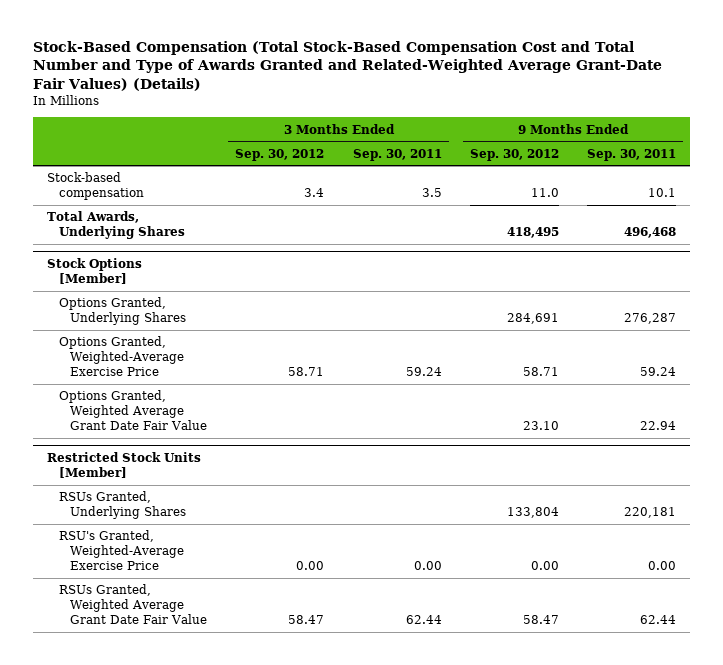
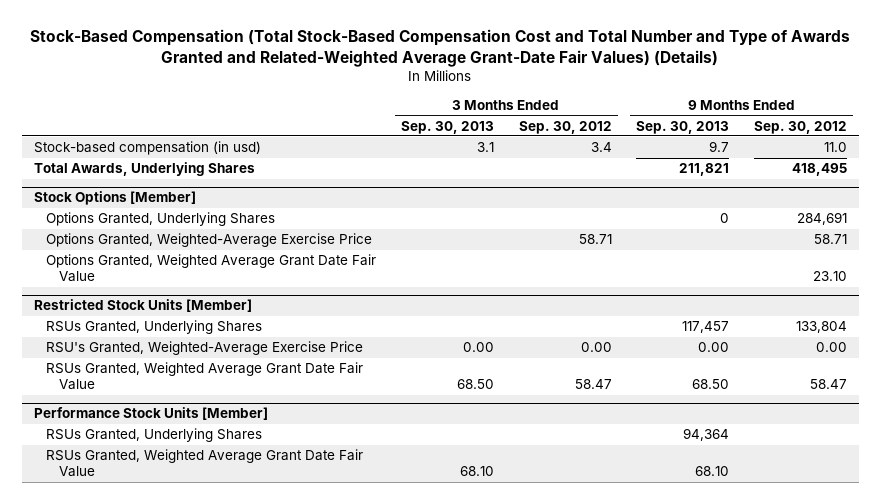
- | 3 Months Ended Sep. 30, 2012 | 3 Months Ended Sep. 30, 2011 | 9 Months Ended Sep. 30, 2012 | 9 Months Ended Sep. 30, 2011
+ | 3 Months Ended Sep. 30, 2013 | 3 Months Ended Sep. 30, 2012 | 9 Months Ended Sep. 30, 2013 | 9 Months Ended Sep. 30, 2012
- Stock-based compensation | 3.4 | 3.5 | 11.0 | 10.1
+ Stock-based compensation (in usd) | 3.1 | 3.4 | 9.7 | 11.0
+ Performance Stock Units [Member]
+ RSUs Granted, Underlying Shares | | | 94,364 |
+ RSUs Granted, Weighted Average Grant Date Fair Value | 68.10 | | 68.10 |

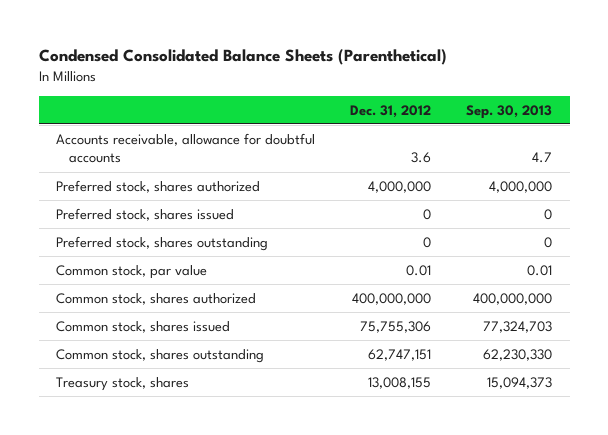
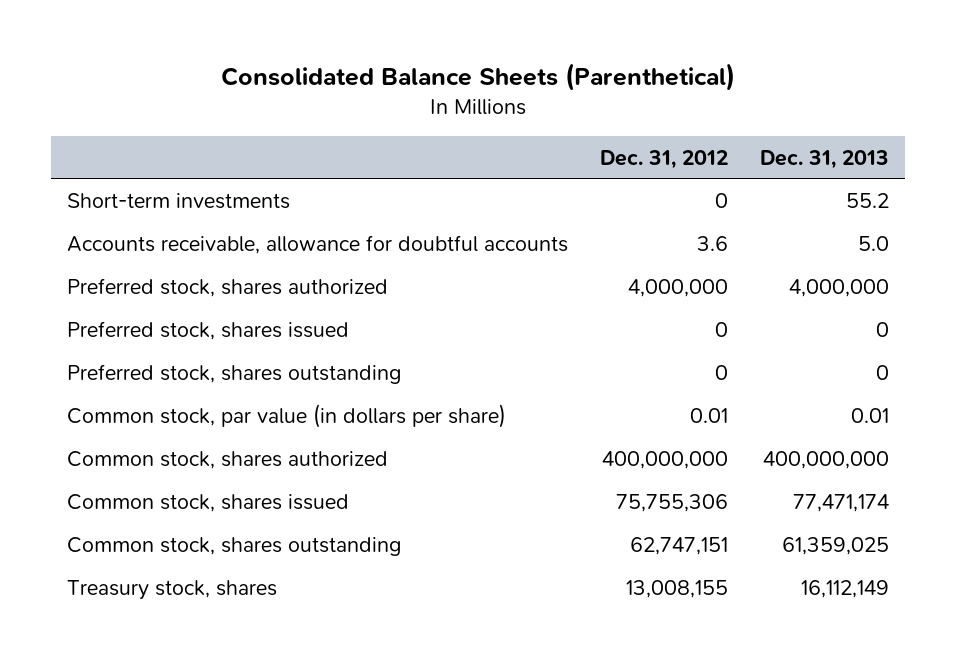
- Condensed Consolidated Balance Sheets (Parenthetical)
+ Consolidated Balance Sheets (Parenthetical)
- | Dec. 31, 2012 | Sep. 30, 2013
+ | Dec. 31, 2012 | Dec. 31, 2013
+ Short-term investments | 0 | 55.2
- Common stock, par value | 0.01 | 0.01
+ Common stock, par value (in dollars per share) | 0.01 | 0.01

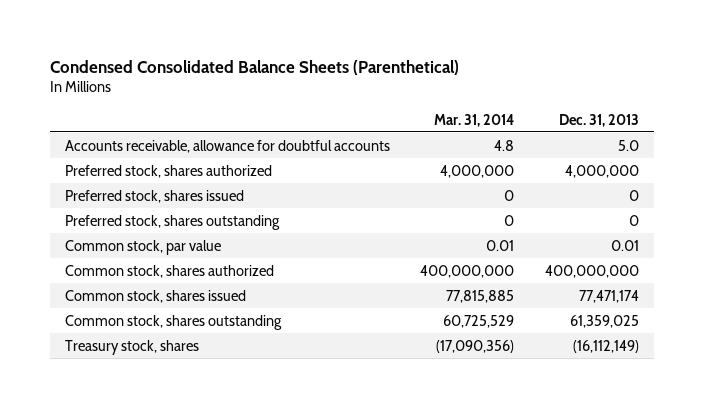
- Consolidated Balance Sheets (Parenthetical)
+ Condensed Consolidated Balance Sheets (Parenthetical)
- | Dec. 31, 2012 | Dec. 31, 2013
+ | Mar. 31, 2014 | Dec. 31, 2013
- Short-term investments | 0 | 55.2
- Common stock, par value (in dollars per share) | 0.01 | 0.01
+ Common stock, par value | 0.01 | 0.01
- Treasury stock, shares | 13,008,155 | 16,112,149
+ Treasury stock, shares | (17,090,356) | (16,112,149)

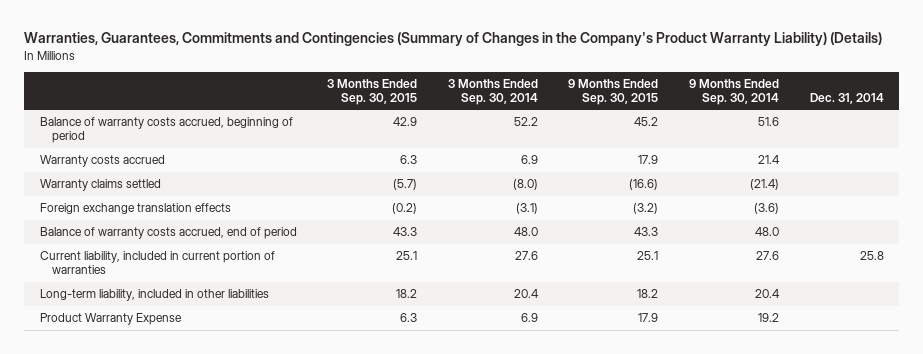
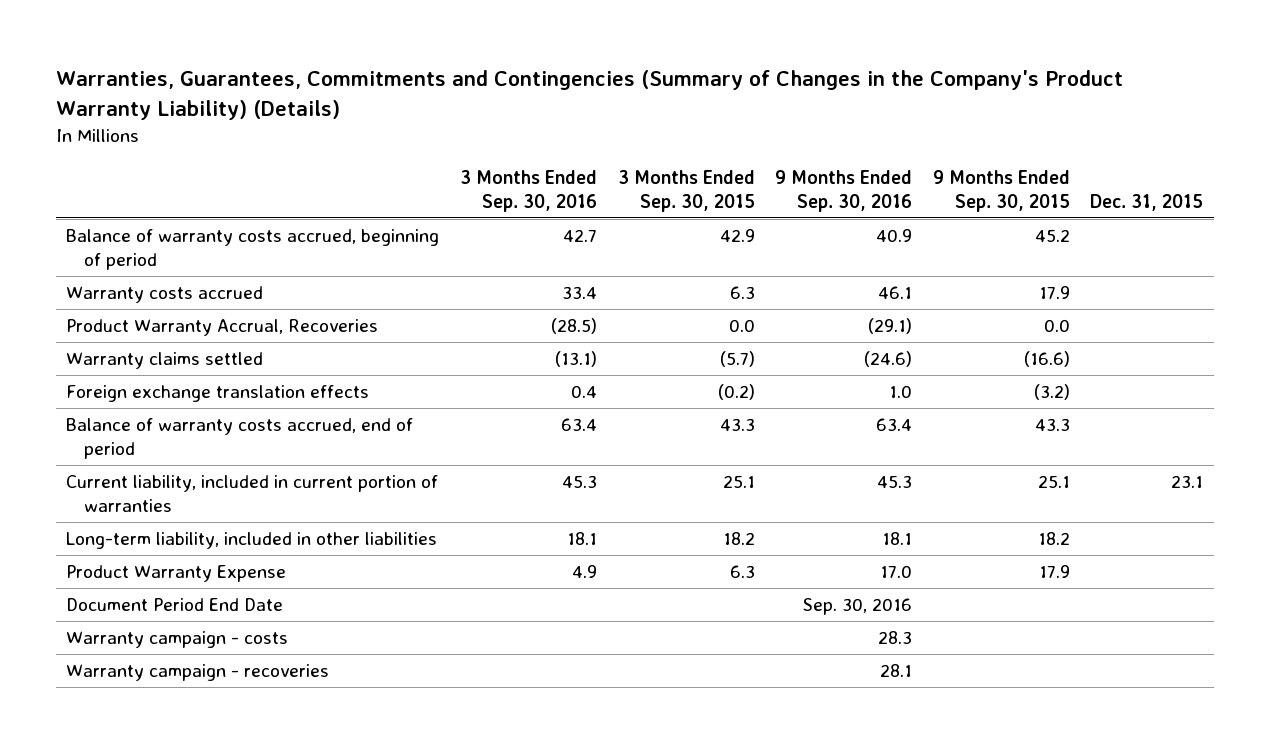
- | 3 Months Ended Sep. 30, 2015 | 3 Months Ended Sep. 30, 2014 | 9 Months Ended Sep. 30, 2015 | 9 Months Ended Sep. 30, 2014 | Dec. 31, 2014
+ | 3 Months Ended Sep. 30, 2016 | 3 Months Ended Sep. 30, 2015 | 9 Months Ended Sep. 30, 2016 | 9 Months Ended Sep. 30, 2015 | Dec. 31, 2015
+ Product Warranty Accrual, Recoveries | (28.5) | 0.0 | (29.1) | 0.0 |
+ Document Period End Date | | | Sep. 30, 2016 | |
+ Warranty campaign - costs | | | 28.3 | |
+ Warranty campaign - recoveries | | | 28.1 | |

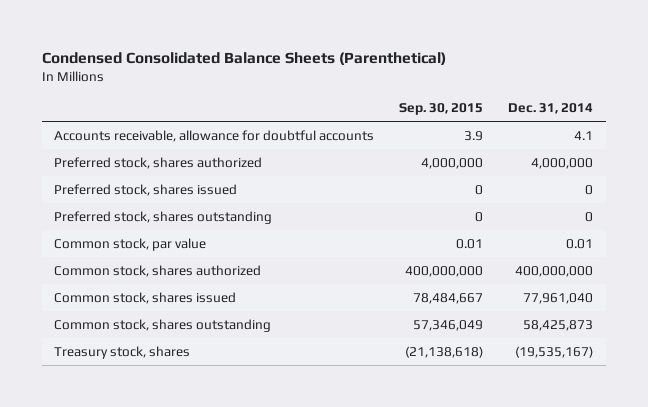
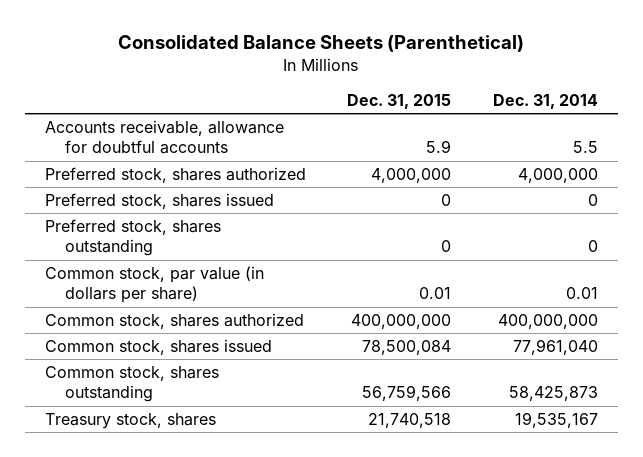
- Condensed Consolidated Balance Sheets (Parenthetical)
+ Consolidated Balance Sheets (Parenthetical)
- | Sep. 30, 2015 | Dec. 31, 2014
+ | Dec. 31, 2015 | Dec. 31, 2014
- Accounts receivable, allowance for doubtful accounts | 3.9 | 4.1
+ Accounts receivable, allowance for doubtful accounts | 5.9 | 5.5
- Common stock, par value | 0.01 | 0.01
+ Common stock, par value (in dollars per share) | 0.01 | 0.01
- Treasury stock, shares | (21,138,618) | (19,535,167)
+ Treasury stock, shares | 21,740,518 | 19,535,167

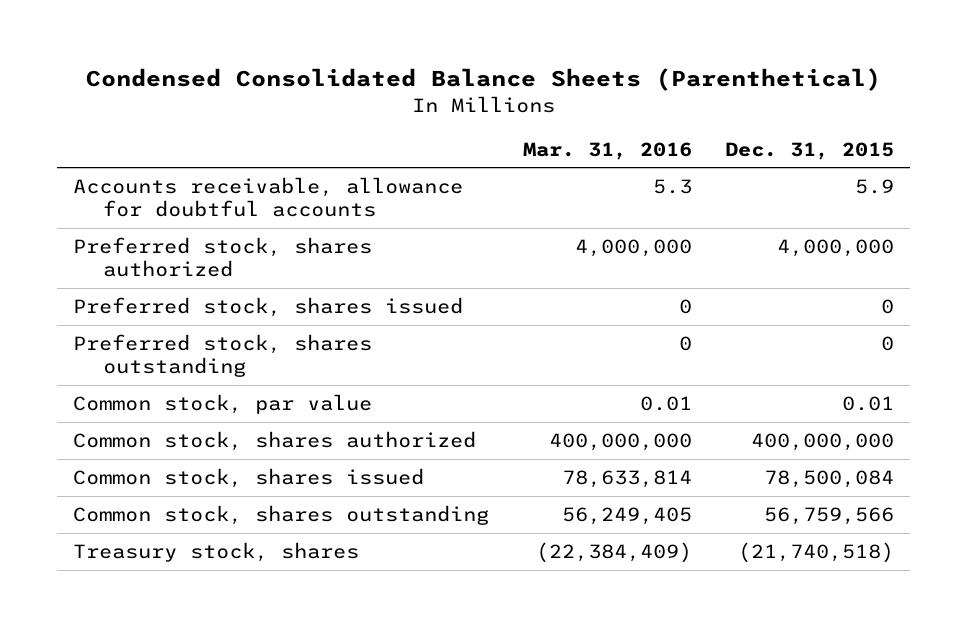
- Consolidated Balance Sheets (Parenthetical)
+ Condensed Consolidated Balance Sheets (Parenthetical)
- | Dec. 31, 2015 | Dec. 31, 2014
+ | Mar. 31, 2016 | Dec. 31, 2015
- Common stock, par value (in dollars per share) | 0.01 | 0.01
+ Common stock, par value | 0.01 | 0.01
- Treasury stock, shares | 21,740,518 | 19,535,167
+ Treasury stock, shares | (22,384,409) | (21,740,518)

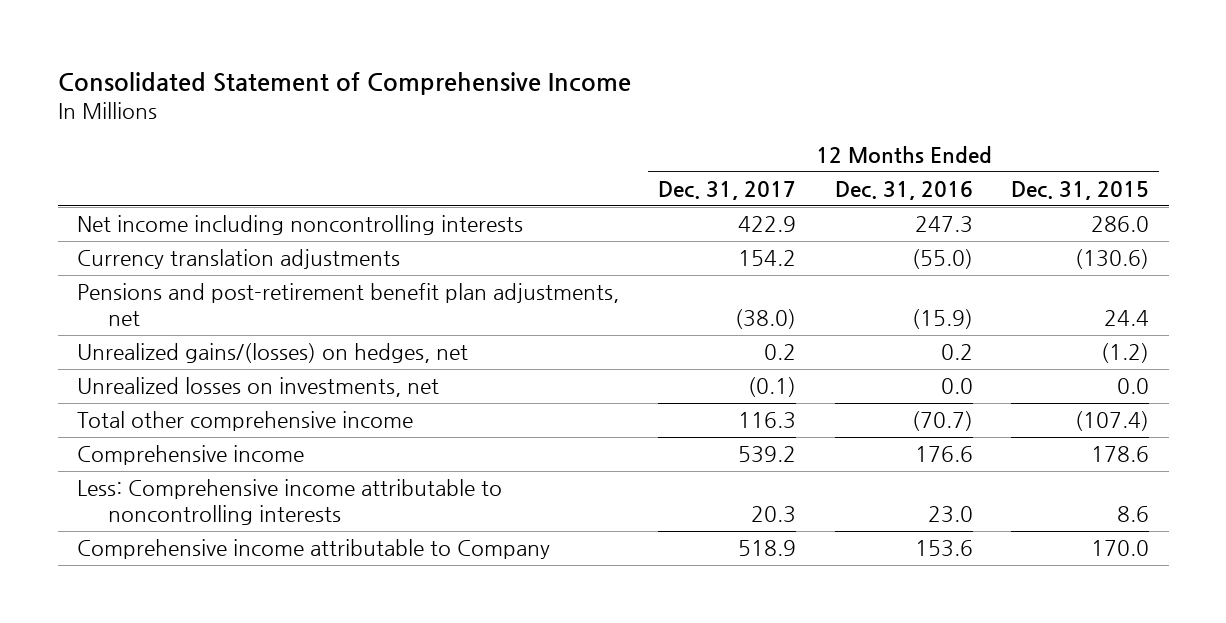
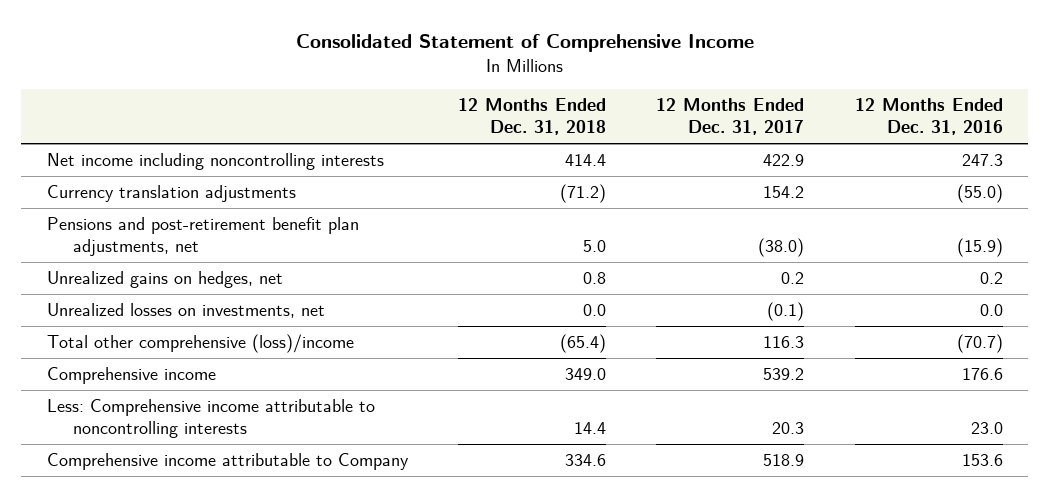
- | 12 Months Ended Dec. 31, 2017 | 12 Months Ended Dec. 31, 2016 | 12 Months Ended Dec. 31, 2015
+ | 12 Months Ended Dec. 31, 2018 | 12 Months Ended Dec. 31, 2017 | 12 Months Ended Dec. 31, 2016
- Unrealized gains/(losses) on hedges, net | 0.2 | 0.2 | (1.2)
+ Unrealized gains on hedges, net | 0.8 | 0.2 | 0.2
- Total other comprehensive income | 116.3 | (70.7) | (107.4)
+ Total other comprehensive (loss)/income | (65.4) | 116.3 | (70.7)

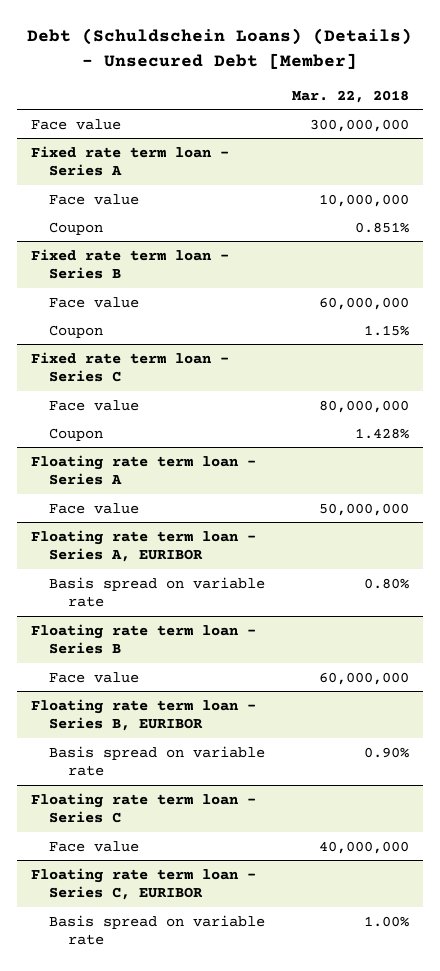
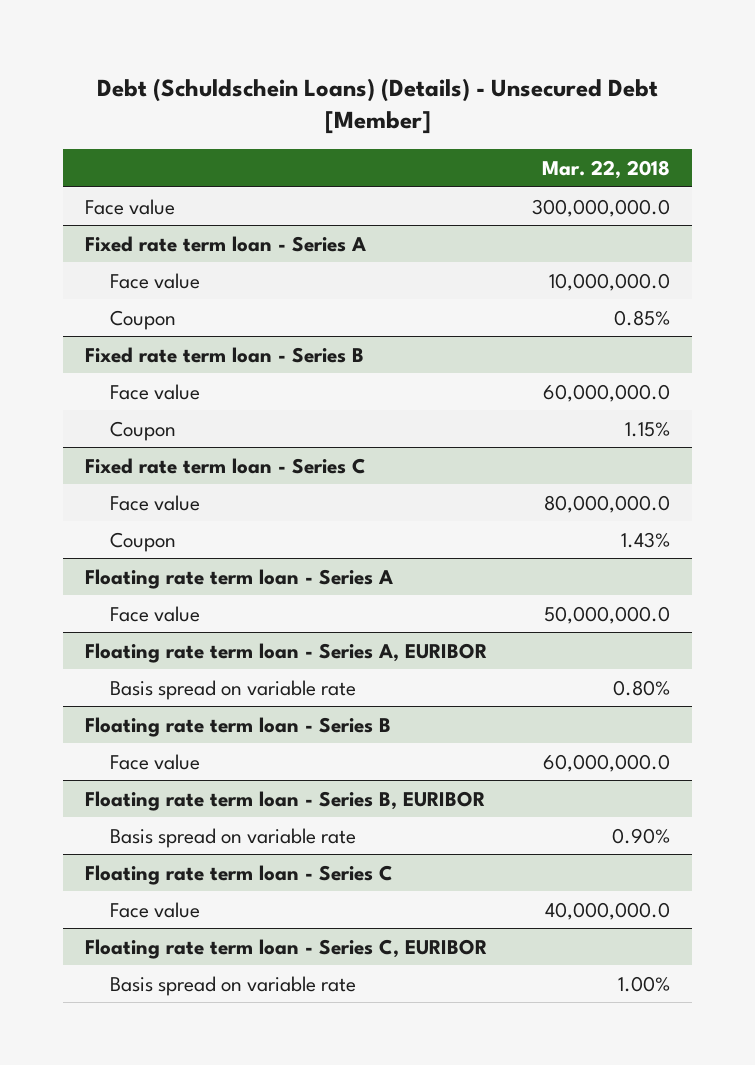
- Face value | 300,000,000
+ Face value | 300,000,000.0
@ Fixed rate term loan - Series A
- Face value | 10,000,000
- Coupon | 0.851%
+ Face value | 10,000,000.0
+ Coupon | 0.85%
@ Fixed rate term loan - Series B
- Face value | 60,000,000
+ Face value | 60,000,000.0
@ Fixed rate term loan - Series C
- Face value | 80,000,000
- Coupon | 1.428%
+ Face value | 80,000,000.0
+ Coupon | 1.43%
@ Floating rate term loan - Series A
- Face value | 50,000,000
+ Face value | 50,000,000.0
@ Floating rate term loan - Series B
- Face value | 60,000,000
+ Face value | 60,000,000.0
@ Floating rate term loan - Series C
- Face value | 40,000,000
+ Face value | 40,000,000.0

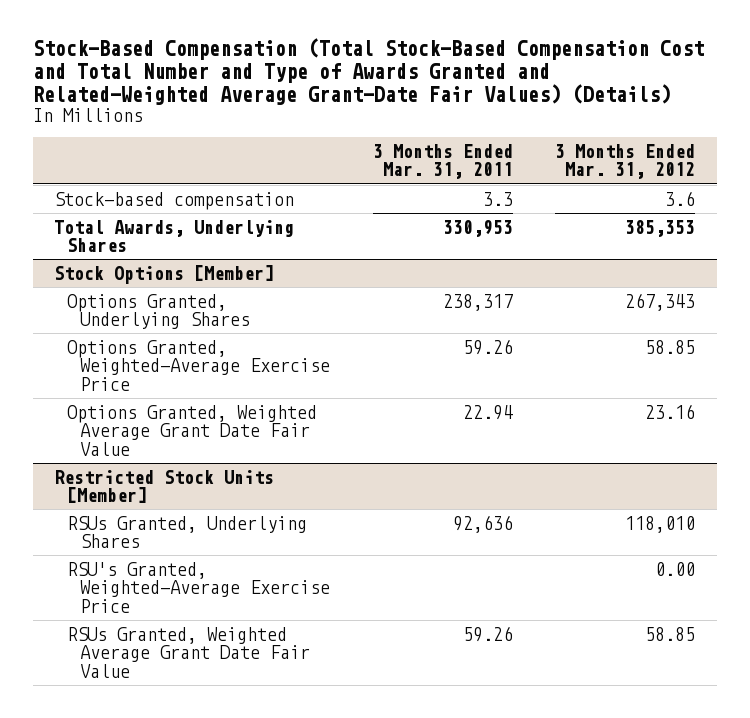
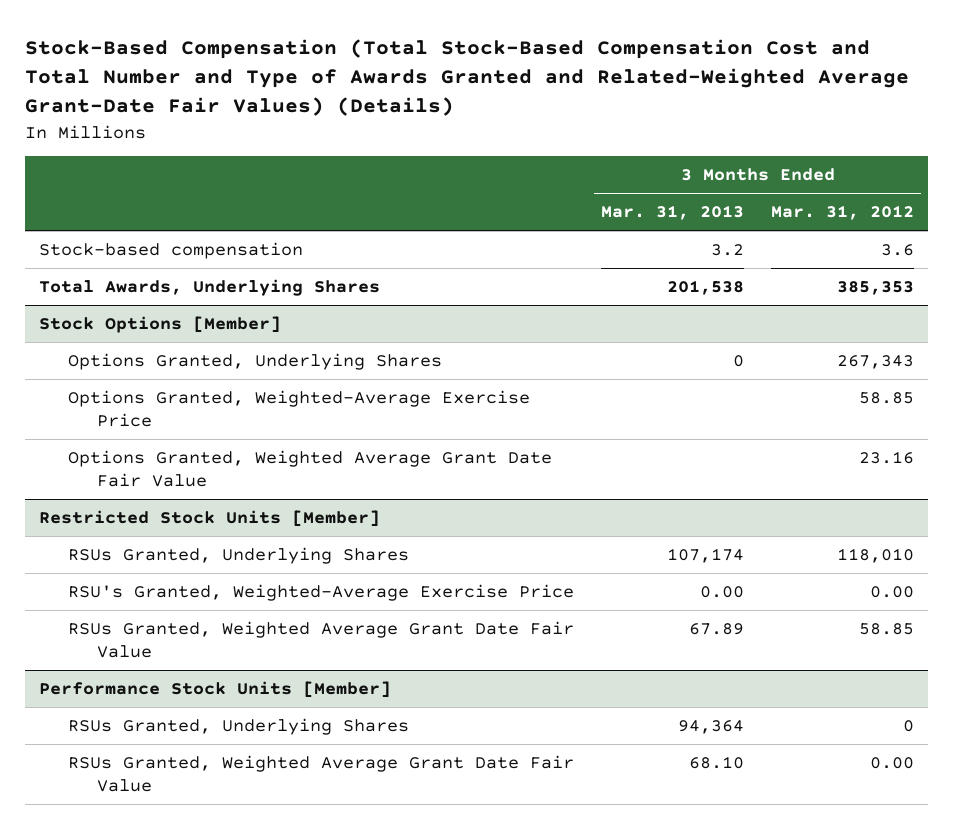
- | 3 Months Ended Mar. 31, 2011 | 3 Months Ended Mar. 31, 2012
+ | 3 Months Ended Mar. 31, 2013 | 3 Months Ended Mar. 31, 2012
+ Performance Stock Units [Member]
+ RSUs Granted, Underlying Shares | 94,364 | 0
+ RSUs Granted, Weighted Average Grant Date Fair Value | 68.10 | 0.00

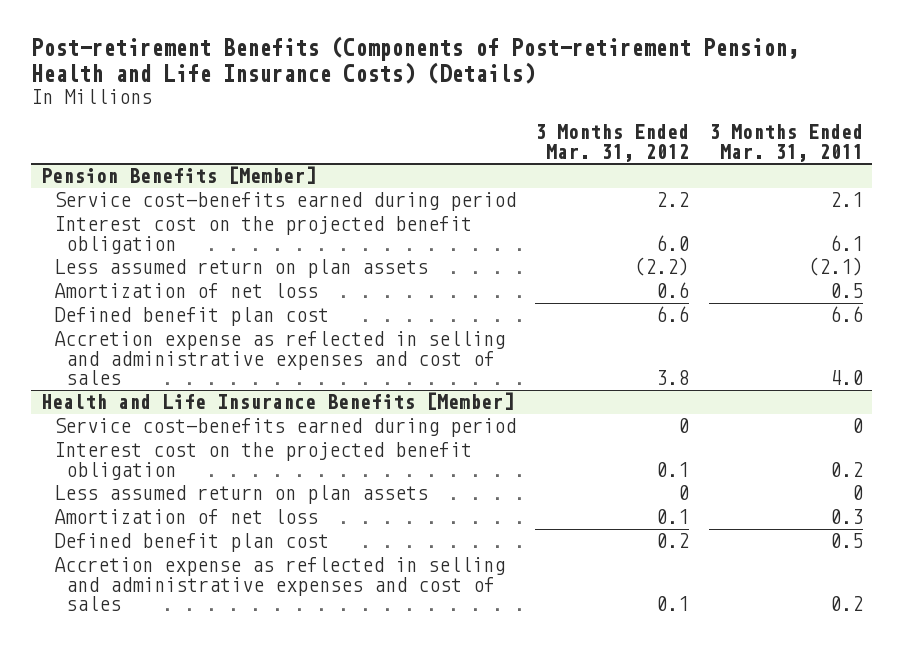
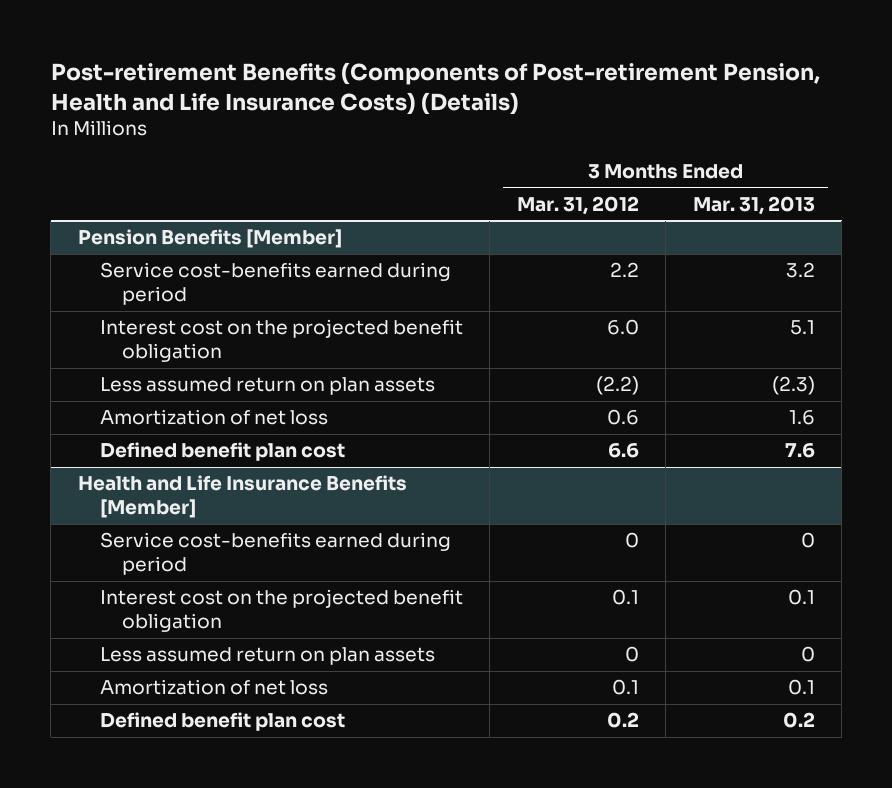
- | 3 Months Ended Mar. 31, 2012 | 3 Months Ended Mar. 31, 2011
+ | 3 Months Ended Mar. 31, 2012 | 3 Months Ended Mar. 31, 2013
@ Pension Benefits [Member]
- Accretion expense as reflected in selling and administrative expenses and cost of sales | 3.8 | 4.0
@ Health and Life Insurance Benefits [Member]
- Accretion expense as reflected in selling and administrative expenses and cost of sales | 0.1 | 0.2

